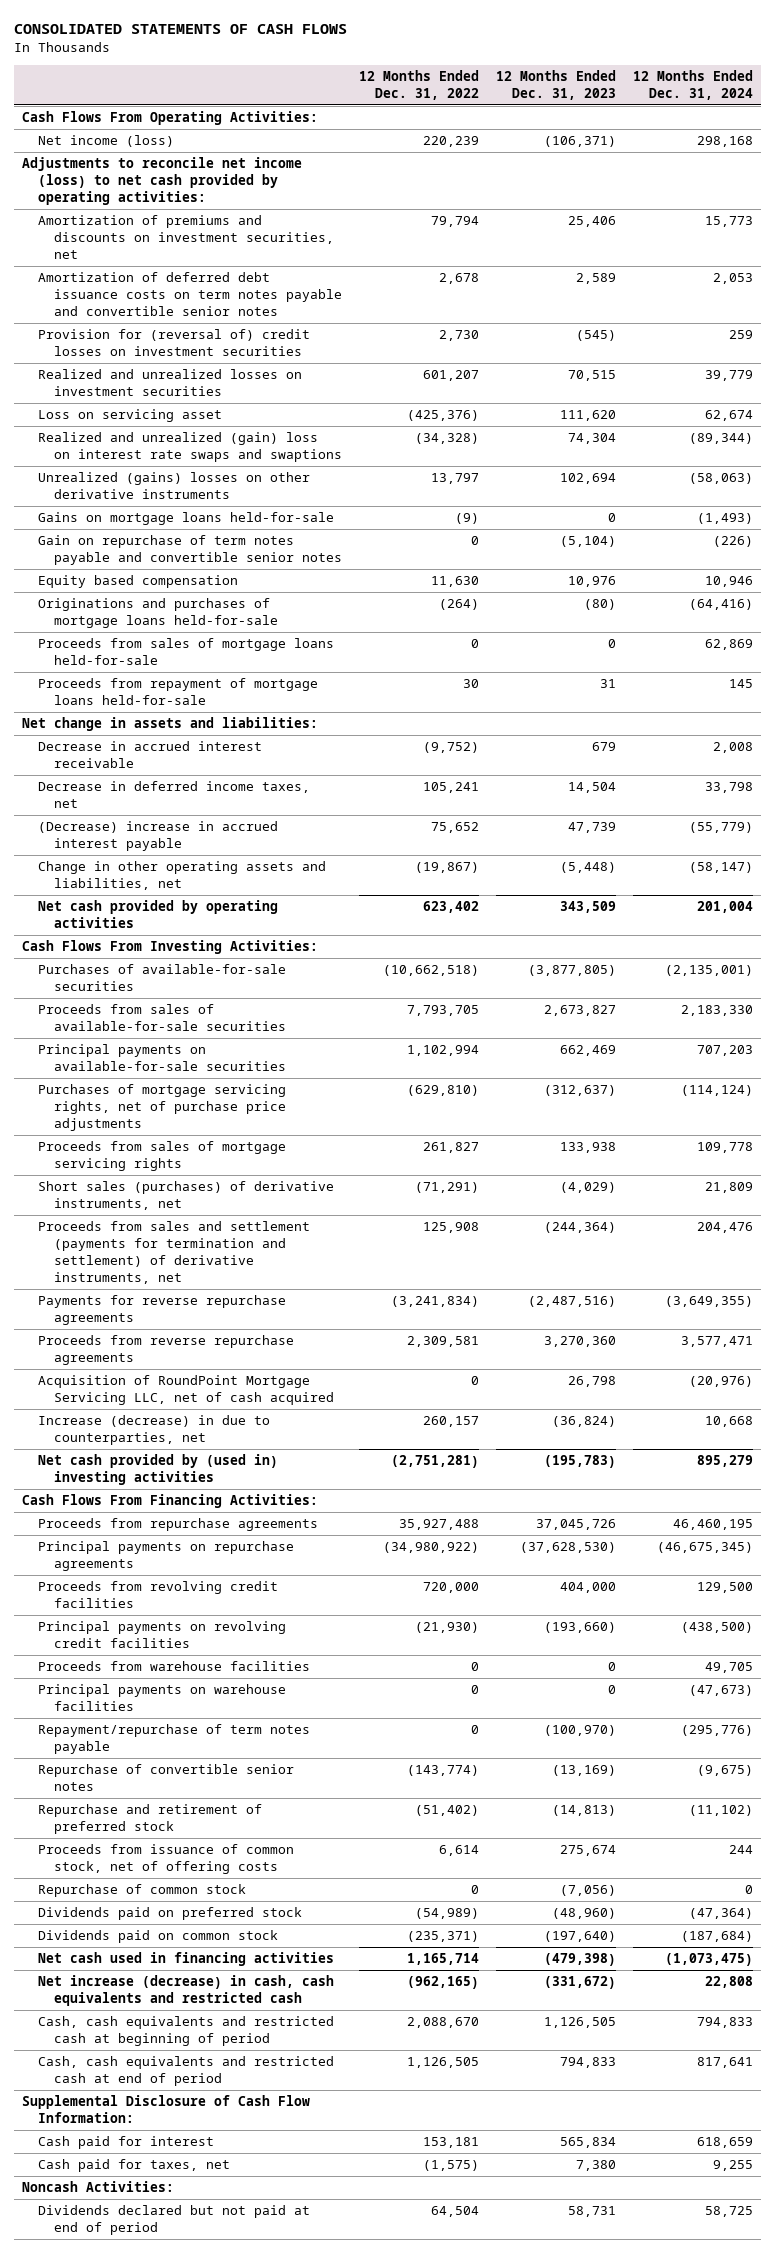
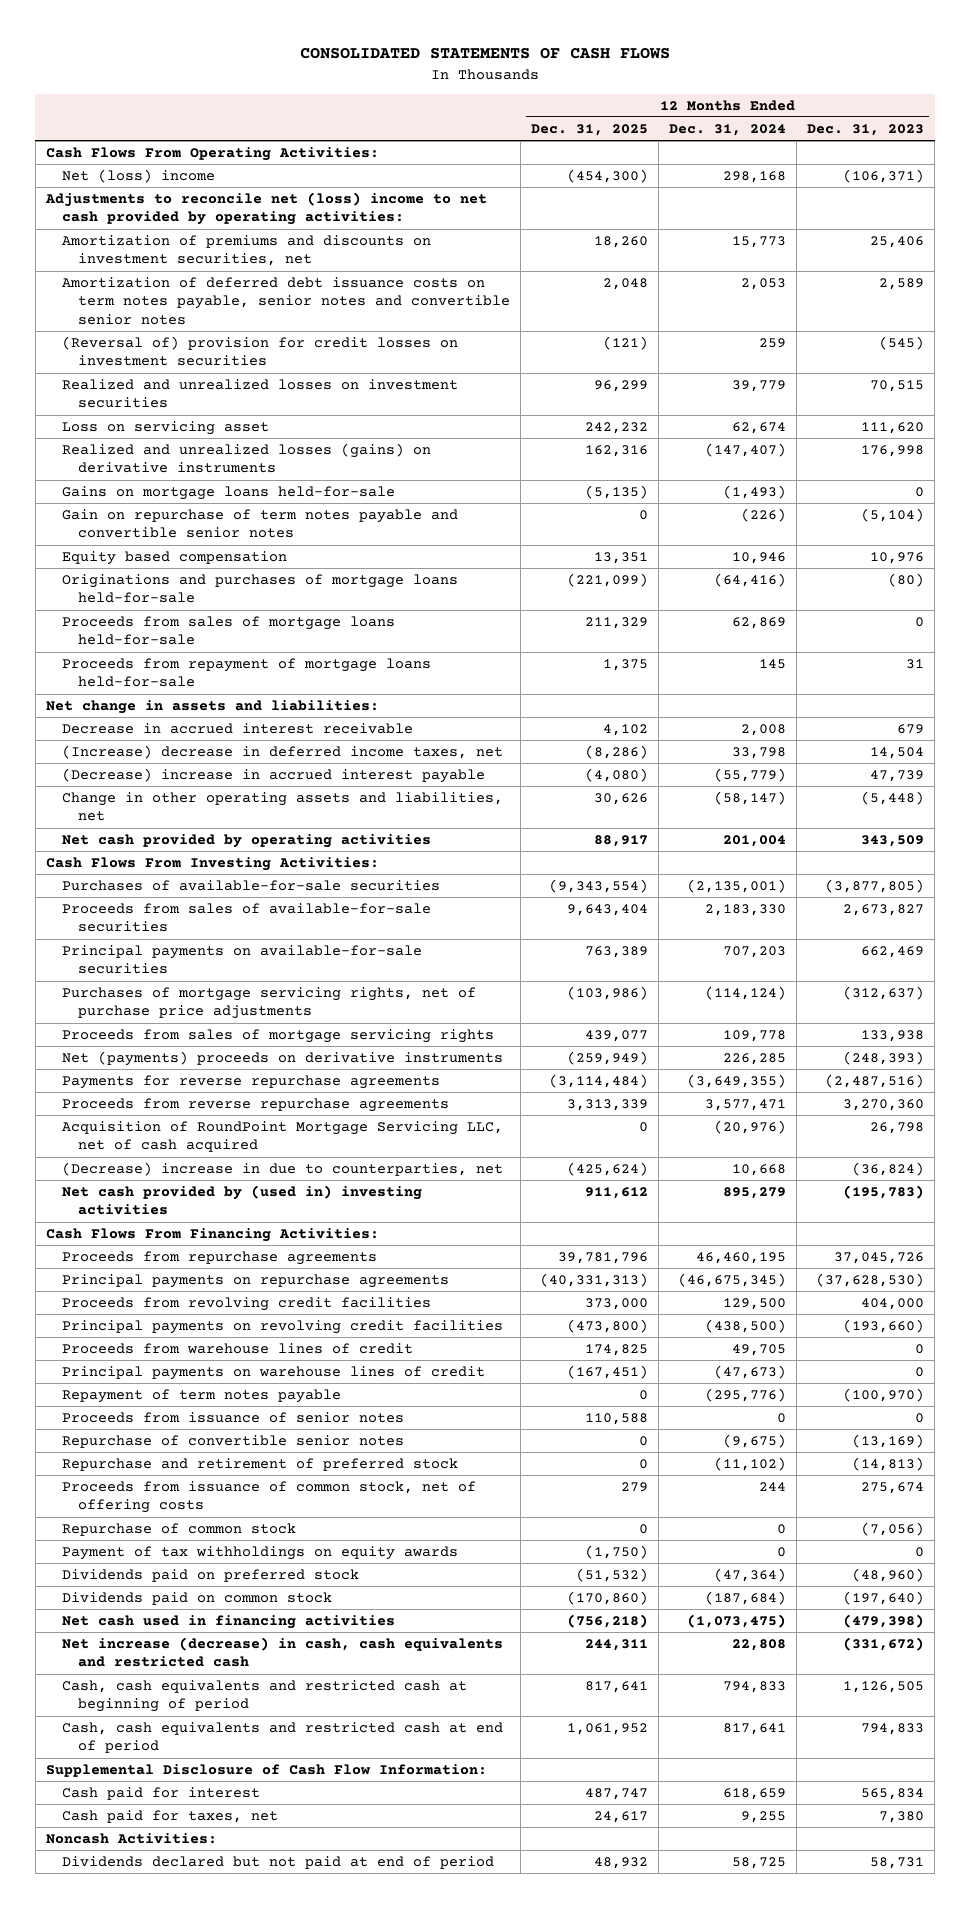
- | 12 Months Ended Dec. 31, 2022 | 12 Months Ended Dec. 31, 2023 | 12 Months Ended Dec. 31, 2024
+ | 12 Months Ended Dec. 31, 2025 | 12 Months Ended Dec. 31, 2024 | 12 Months Ended Dec. 31, 2023
- Net income (loss) | 220,239 | (106,371) | 298,168
- Adjustments to reconcile net income (loss) to net cash provided by operating activities:
+ Net (loss) income | (454,300) | 298,168 | (106,371)
+ Adjustments to reconcile net (loss) income to net cash provided by operating activities:
- Amortization of deferred debt issuance costs on term notes payable and convertible senior notes | 2,678 | 2,589 | 2,053
- Provision for (reversal of) credit losses on investment securities | 2,730 | (545) | 259
+ Amortization of deferred debt issuance costs on term notes payable, senior notes and convertible senior notes | 2,048 | 2,053 | 2,589
+ (Reversal of) provision for credit losses on investment securities | (121) | 259 | (545)
- Realized and unrealized (gain) loss on interest rate swaps and swaptions | (34,328) | 74,304 | (89,344)
- Unrealized (gains) losses on other derivative instruments | 13,797 | 102,694 | (58,063)
+ Realized and unrealized losses (gains) on derivative instruments | 162,316 | (147,407) | 176,998
- Decrease in deferred income taxes, net | 105,241 | 14,504 | 33,798
+ (Increase) decrease in deferred income taxes, net | (8,286) | 33,798 | 14,504
- Short sales (purchases) of derivative instruments, net | (71,291) | (4,029) | 21,809
- Proceeds from sales and settlement (payments for termination and settlement) of derivative instruments, net | 125,908 | (244,364) | 204,476
+ Net (payments) proceeds on derivative instruments | (259,949) | 226,285 | (248,393)
- Increase (decrease) in due to counterparties, net | 260,157 | (36,824) | 10,668
+ (Decrease) increase in due to counterparties, net | (425,624) | 10,668 | (36,824)
- Proceeds from warehouse facilities | 0 | 0 | 49,705
- Principal payments on warehouse facilities | 0 | 0 | (47,673)
- Repayment/repurchase of term notes payable | 0 | (100,970) | (295,776)
+ Proceeds from warehouse lines of credit | 174,825 | 49,705 | 0
+ Principal payments on warehouse lines of credit | (167,451) | (47,673) | 0
+ Repayment of term notes payable | 0 | (295,776) | (100,970)
+ Proceeds from issuance of senior notes | 110,588 | 0 | 0
+ Payment of tax withholdings on equity awards | (1,750) | 0 | 0

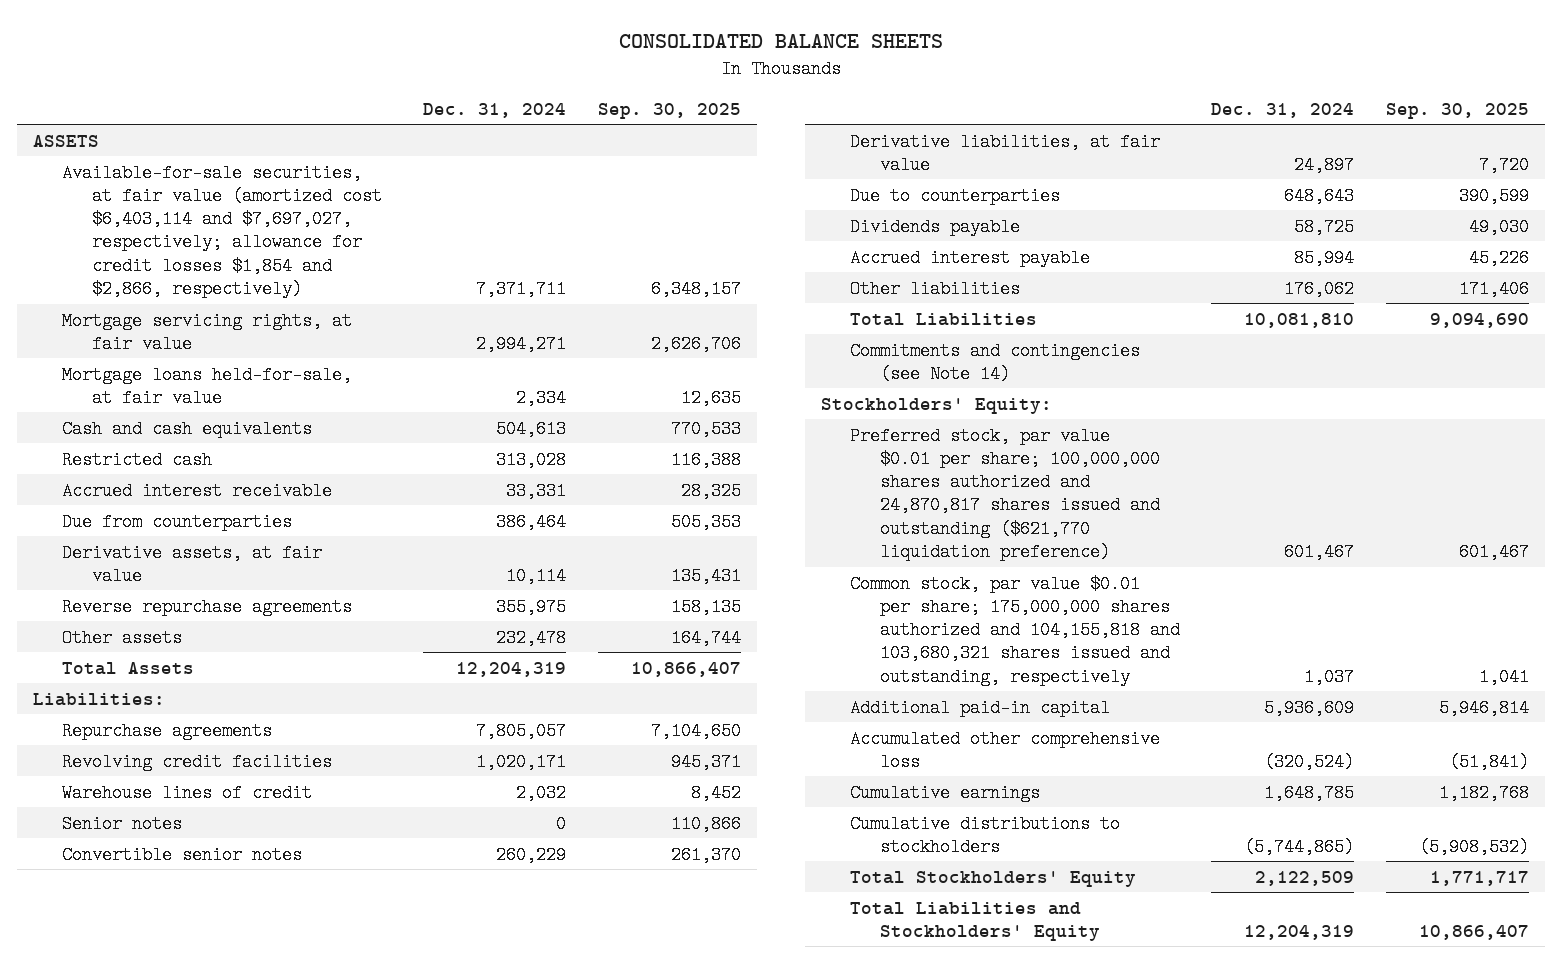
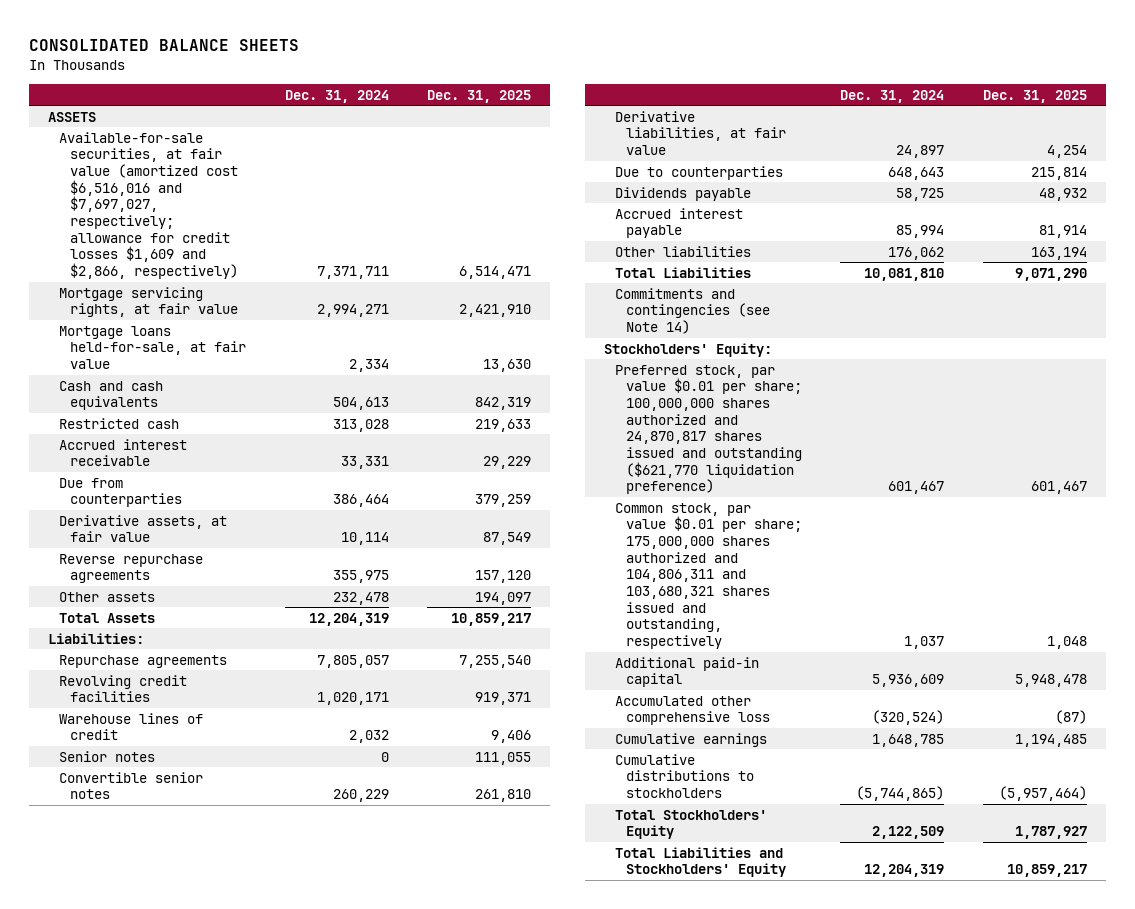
- | Dec. 31, 2024 | Sep. 30, 2025
+ | Dec. 31, 2024 | Dec. 31, 2025
- Available-for-sale securities, at fair value (amortized cost $6,403,114 and $7,697,027, respectively; allowance for credit losses $1,854 and $2,866, respectively) | 7,371,711 | 6,348,157
+ Available-for-sale securities, at fair value (amortized cost $6,516,016 and $7,697,027, respectively; allowance for credit losses $1,609 and $2,866, respectively) | 7,371,711 | 6,514,471
- Common stock, par value $0.01 per share; 175,000,000 shares authorized and 104,155,818 and 103,680,321 shares issued and outstanding, respectively | 1,037 | 1,041
+ Common stock, par value $0.01 per share; 175,000,000 shares authorized and 104,806,311 and 103,680,321 shares issued and outstanding, respectively | 1,037 | 1,048

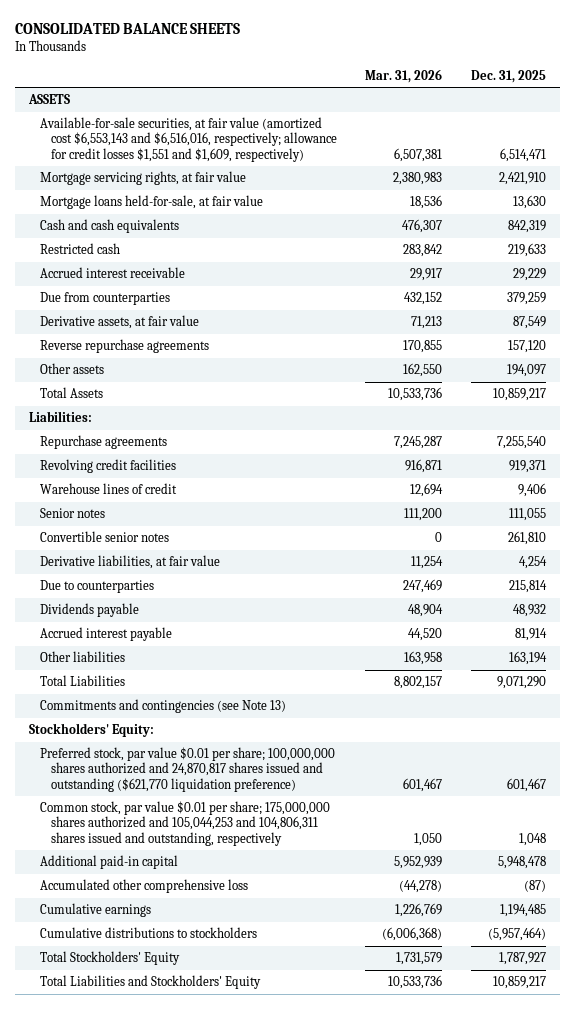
- | Dec. 31, 2024 | Dec. 31, 2025
+ | Mar. 31, 2026 | Dec. 31, 2025
- Available-for-sale securities, at fair value (amortized cost $6,516,016 and $7,697,027, respectively; allowance for credit losses $1,609 and $2,866, respectively) | 7,371,711 | 6,514,471
+ Available-for-sale securities, at fair value (amortized cost $6,553,143 and $6,516,016, respectively; allowance for credit losses $1,551 and $1,609, respectively) | 6,507,381 | 6,514,471
- Commitments and contingencies (see Note 14)
+ Commitments and contingencies (see Note 13)
- Common stock, par value $0.01 per share; 175,000,000 shares authorized and 104,806,311 and 103,680,321 shares issued and outstanding, respectively | 1,037 | 1,048
+ Common stock, par value $0.01 per share; 175,000,000 shares authorized and 105,044,253 and 104,806,311 shares issued and outstanding, respectively | 1,050 | 1,048

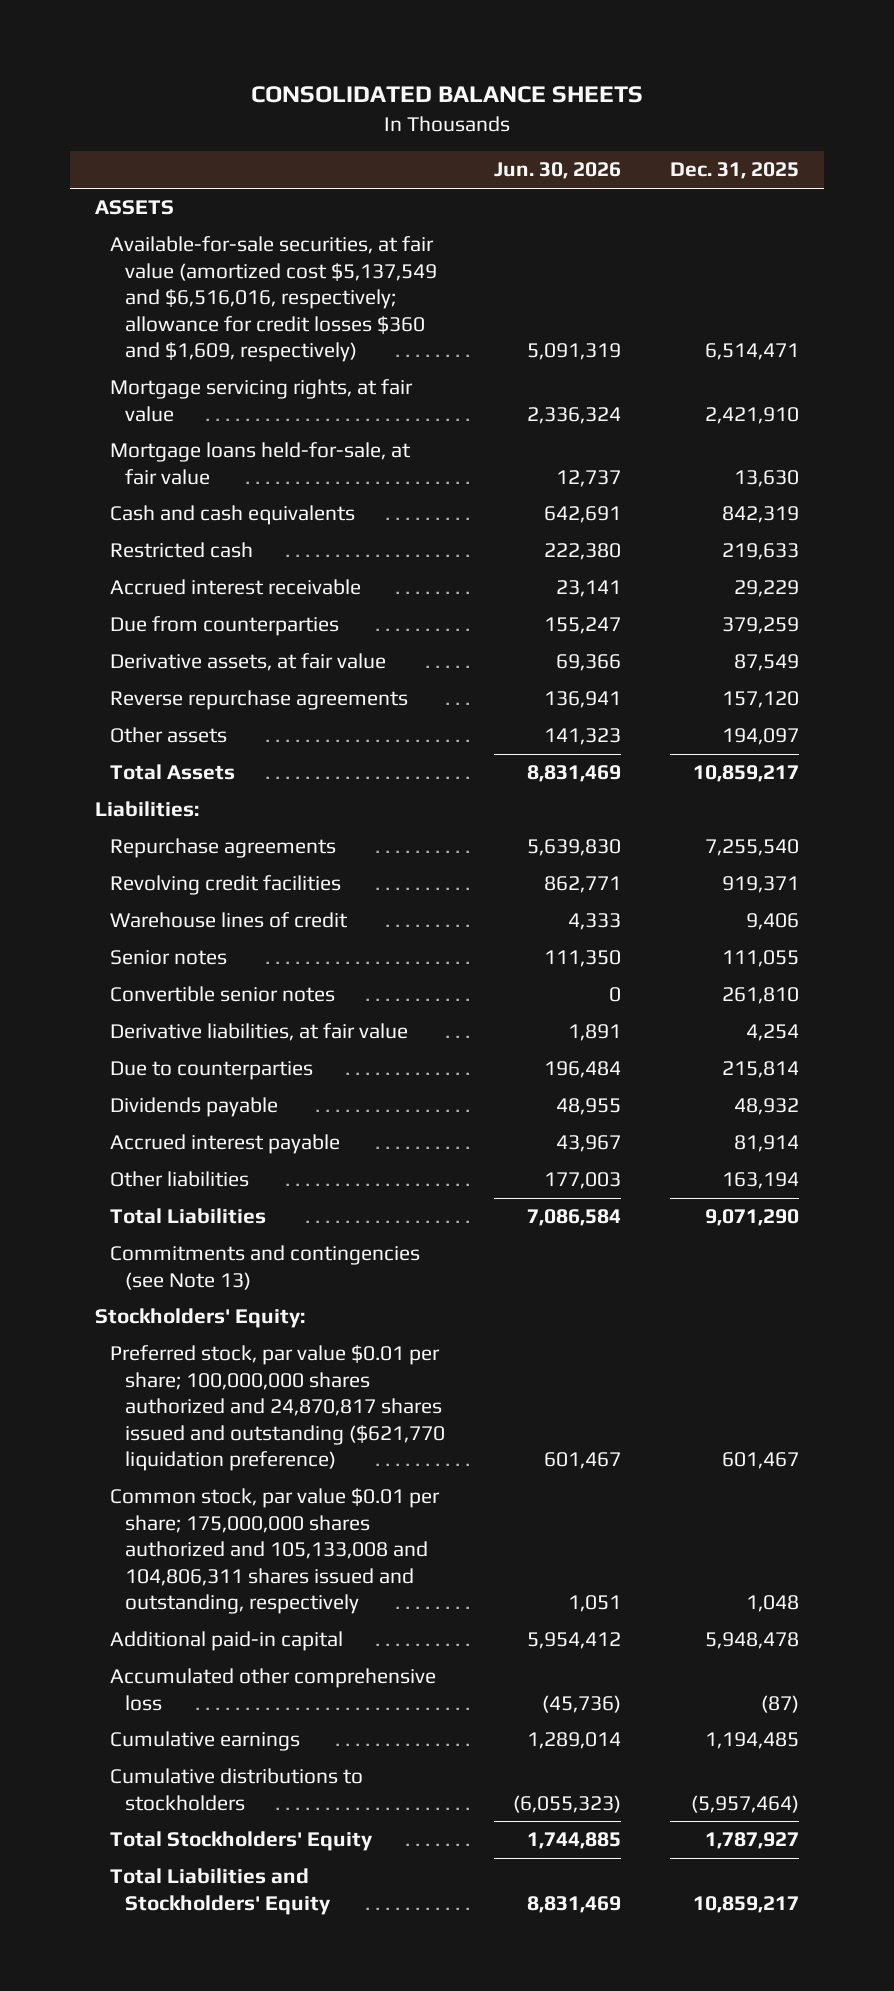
- | Mar. 31, 2026 | Dec. 31, 2025
+ | Jun. 30, 2026 | Dec. 31, 2025
- Available-for-sale securities, at fair value (amortized cost $6,553,143 and $6,516,016, respectively; allowance for credit losses $1,551 and $1,609, respectively) | 6,507,381 | 6,514,471
+ Available-for-sale securities, at fair value (amortized cost $5,137,549 and $6,516,016, respectively; allowance for credit losses $360 and $1,609, respectively) | 5,091,319 | 6,514,471
- Common stock, par value $0.01 per share; 175,000,000 shares authorized and 105,044,253 and 104,806,311 shares issued and outstanding, respectively | 1,050 | 1,048
+ Common stock, par value $0.01 per share; 175,000,000 shares authorized and 105,133,008 and 104,806,311 shares issued and outstanding, respectively | 1,051 | 1,048

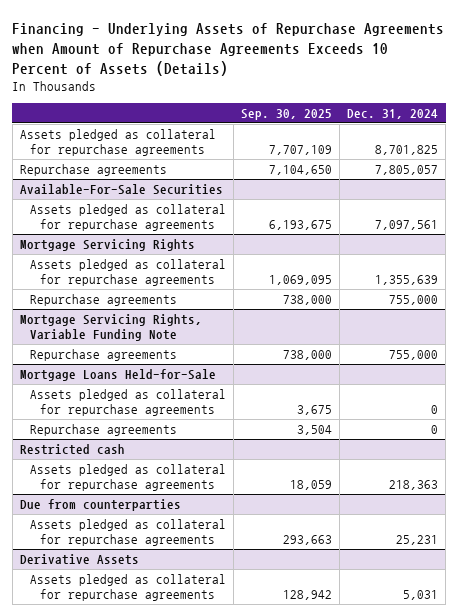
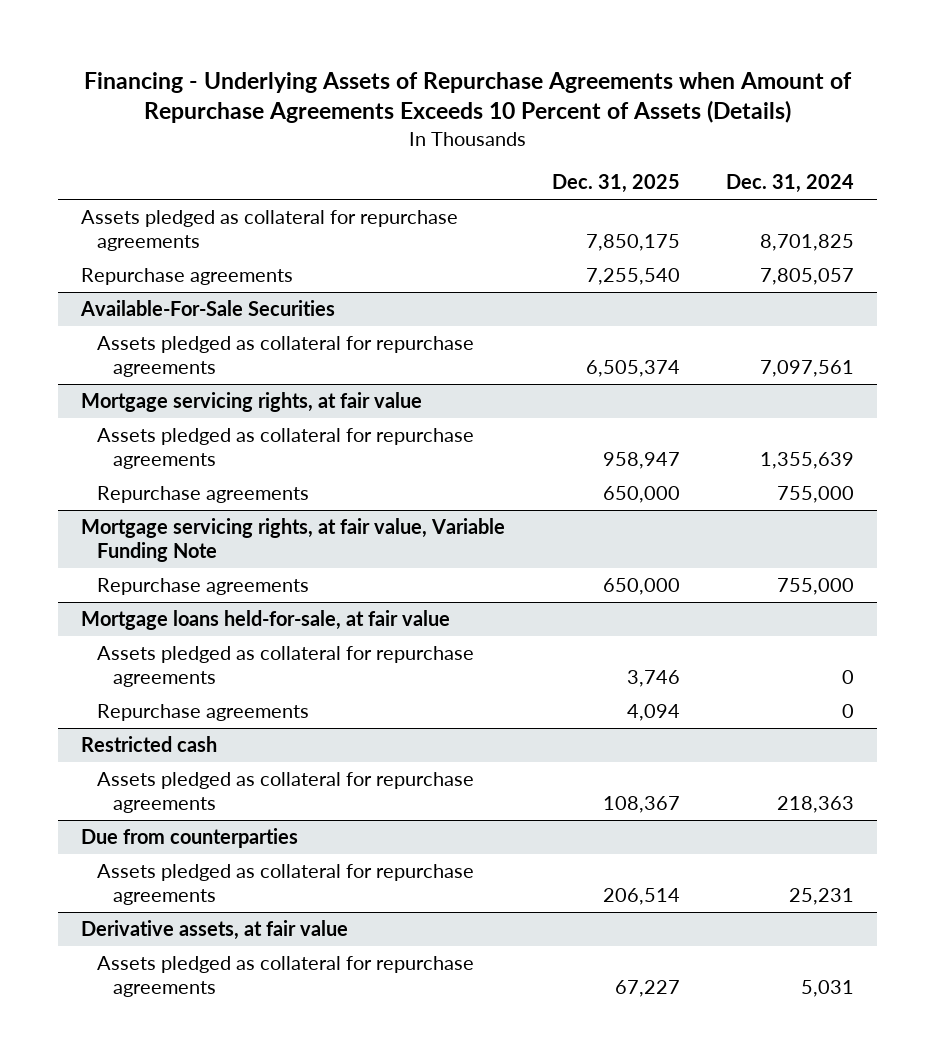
- | Sep. 30, 2025 | Dec. 31, 2024
+ | Dec. 31, 2025 | Dec. 31, 2024
- Mortgage Servicing Rights
+ Mortgage servicing rights, at fair value
- Mortgage Servicing Rights, Variable Funding Note
+ Mortgage servicing rights, at fair value, Variable Funding Note
- Mortgage Loans Held-for-Sale
+ Mortgage loans held-for-sale, at fair value
- Derivative Assets
+ Derivative assets, at fair value

